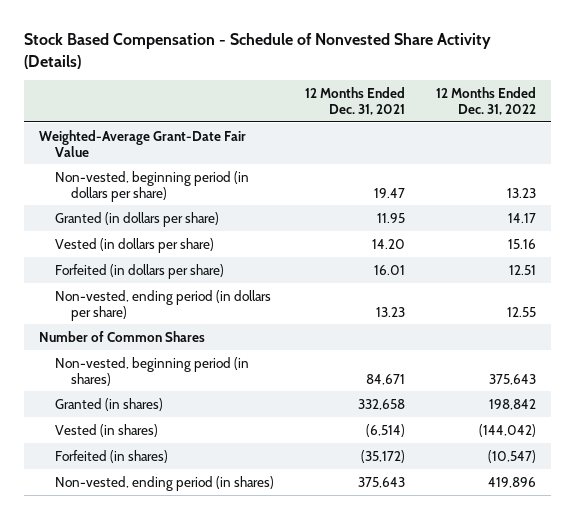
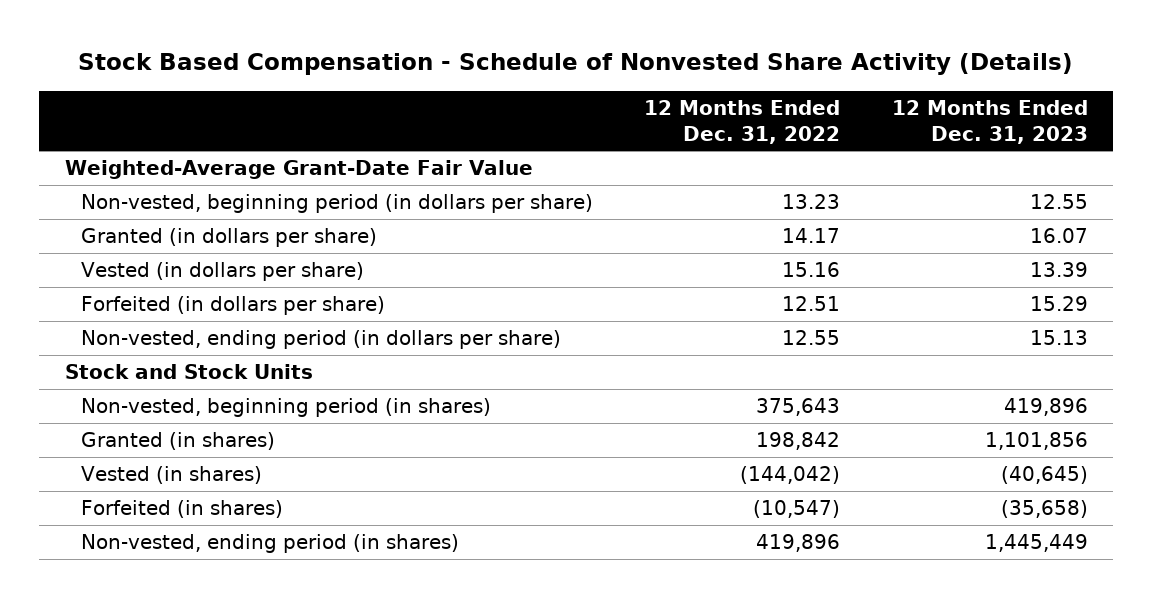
- | 12 Months Ended Dec. 31, 2021 | 12 Months Ended Dec. 31, 2022
+ | 12 Months Ended Dec. 31, 2022 | 12 Months Ended Dec. 31, 2023
- Number of Common Shares
+ Stock and Stock Units

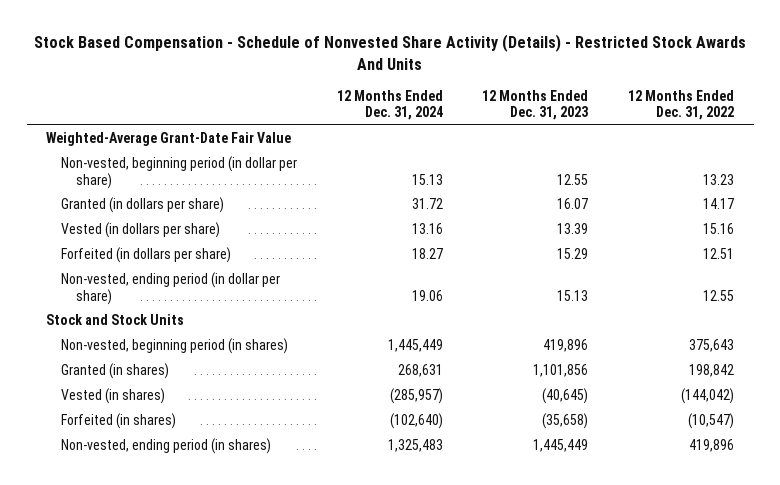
- Stock Based Compensation - Schedule of Nonvested Share Activity (Details)
+ Stock Based Compensation - Schedule of Nonvested Share Activity (Details) - Restricted Stock Awards And Units
- | 12 Months Ended Dec. 31, 2022 | 12 Months Ended Dec. 31, 2023
+ | 12 Months Ended Dec. 31, 2024 | 12 Months Ended Dec. 31, 2023 | 12 Months Ended Dec. 31, 2022
- Non-vested, beginning period (in dollars per share) | 13.23 | 12.55
+ Non-vested, beginning period (in dollar per share) | 15.13 | 12.55 | 13.23
- Non-vested, ending period (in dollars per share) | 12.55 | 15.13
+ Non-vested, ending period (in dollar per share) | 19.06 | 15.13 | 12.55

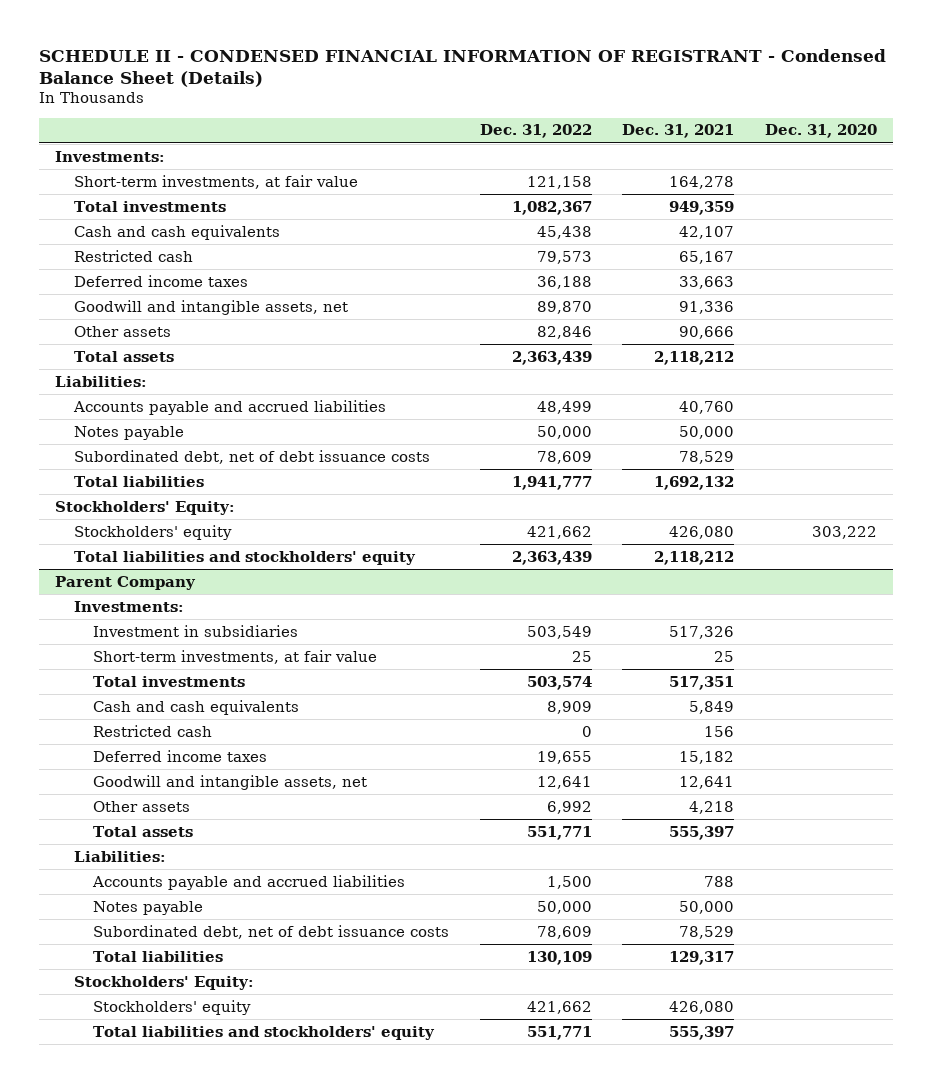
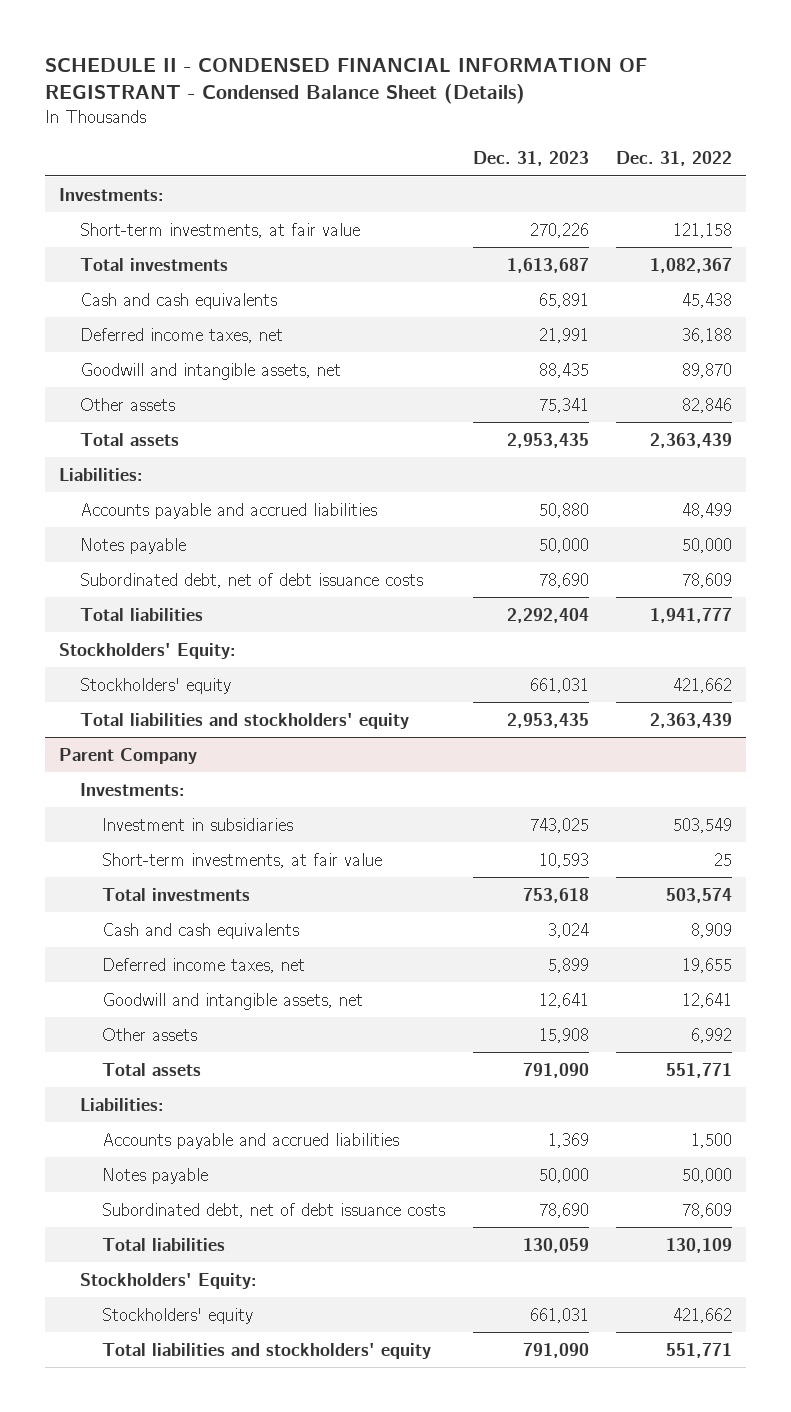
- | Dec. 31, 2022 | Dec. 31, 2021 | Dec. 31, 2020
+ | Dec. 31, 2023 | Dec. 31, 2022
- Restricted cash | 79,573 | 65,167 |
- Deferred income taxes | 36,188 | 33,663 |
+ Deferred income taxes, net | 21,991 | 36,188
@ Parent Company
- Restricted cash | 0 | 156 |
- Deferred income taxes | 19,655 | 15,182 |
+ Deferred income taxes, net | 5,899 | 19,655

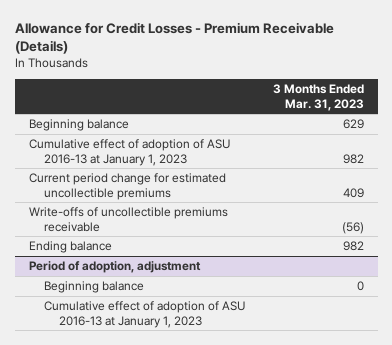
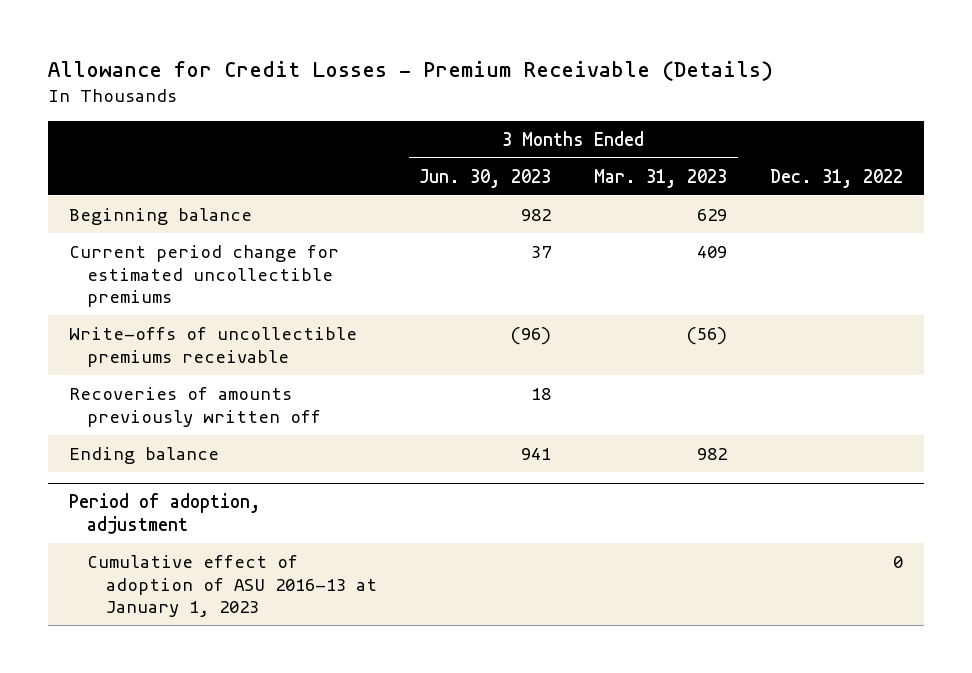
- | 3 Months Ended Mar. 31, 2023
+ | 3 Months Ended Jun. 30, 2023 | 3 Months Ended Mar. 31, 2023 | Dec. 31, 2022
- Cumulative effect of adoption of ASU 2016-13 at January 1, 2023 | 982
+ Recoveries of amounts previously written off | 18 | |
@ Period of adoption, adjustment
- Beginning balance | 0

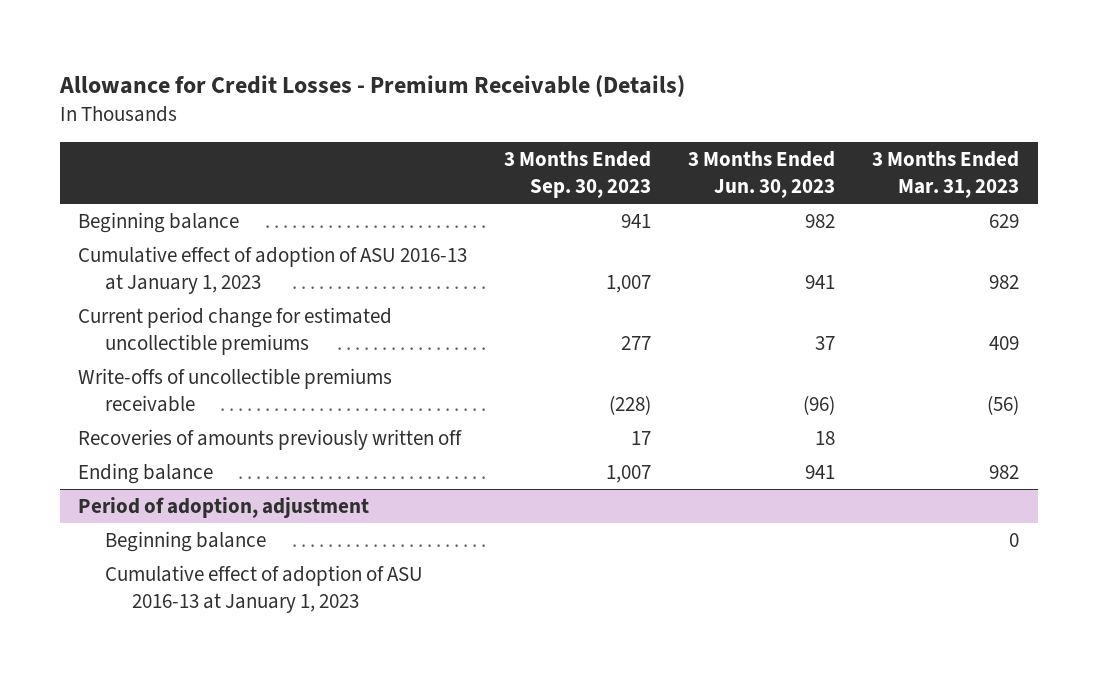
- | 3 Months Ended Jun. 30, 2023 | 3 Months Ended Mar. 31, 2023 | Dec. 31, 2022
+ | 3 Months Ended Sep. 30, 2023 | 3 Months Ended Jun. 30, 2023 | 3 Months Ended Mar. 31, 2023
+ Cumulative effect of adoption of ASU 2016-13 at January 1, 2023 | 1,007 | 941 | 982
@ Period of adoption, adjustment
+ Beginning balance | | | 0

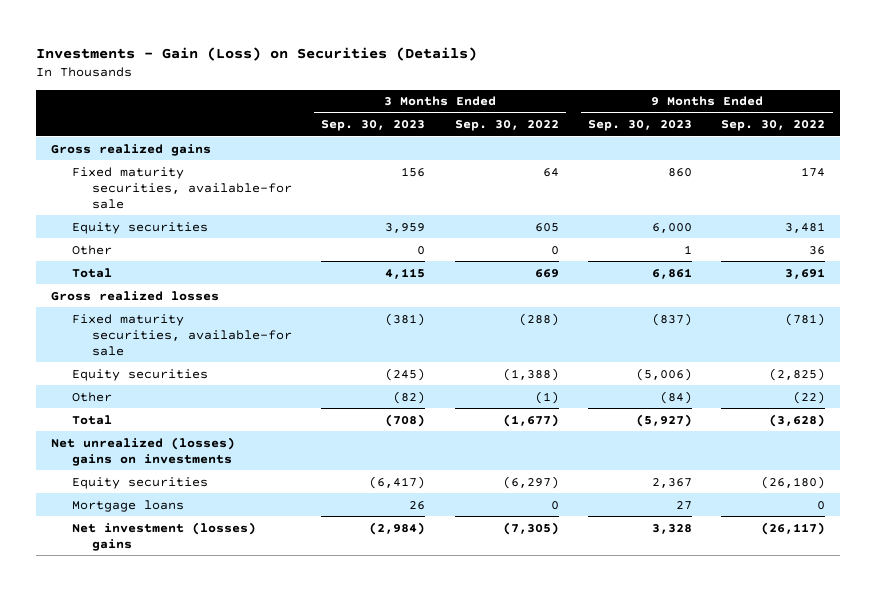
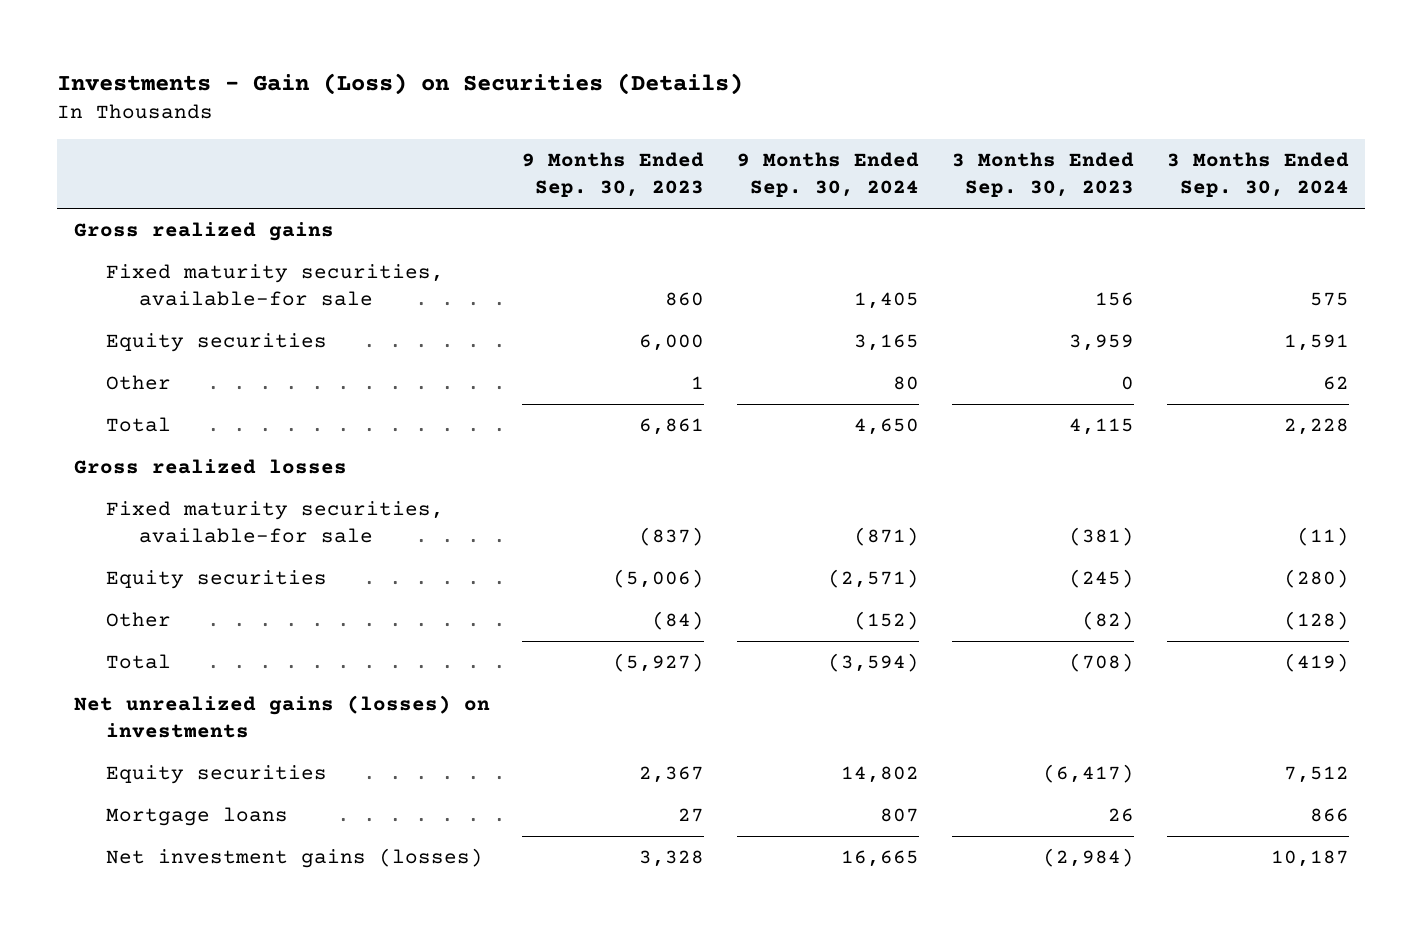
- | 3 Months Ended Sep. 30, 2023 | 3 Months Ended Sep. 30, 2022 | 9 Months Ended Sep. 30, 2023 | 9 Months Ended Sep. 30, 2022
+ | 9 Months Ended Sep. 30, 2023 | 9 Months Ended Sep. 30, 2024 | 3 Months Ended Sep. 30, 2023 | 3 Months Ended Sep. 30, 2024
- Net unrealized (losses) gains on investments
+ Net unrealized gains (losses) on investments
- Net investment (losses) gains | (2,984) | (7,305) | 3,328 | (26,117)
+ Net investment gains (losses) | 3,328 | 16,665 | (2,984) | 10,187

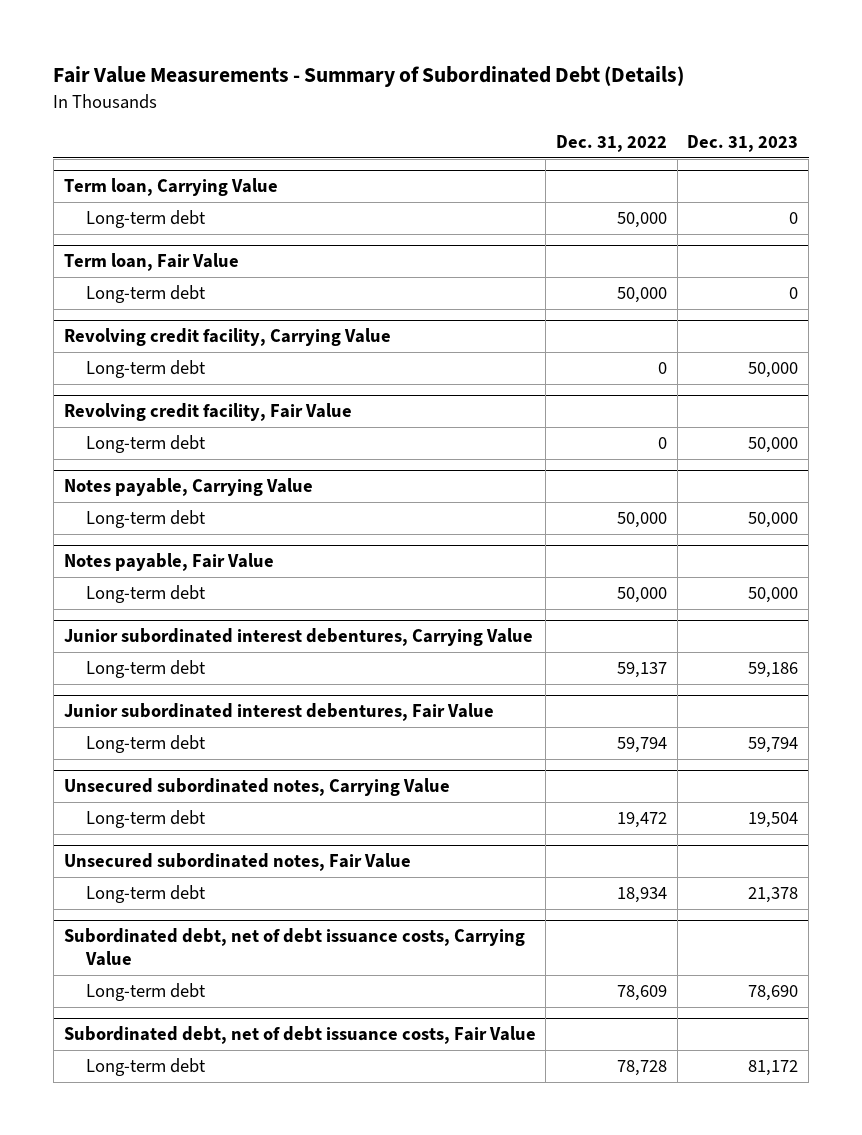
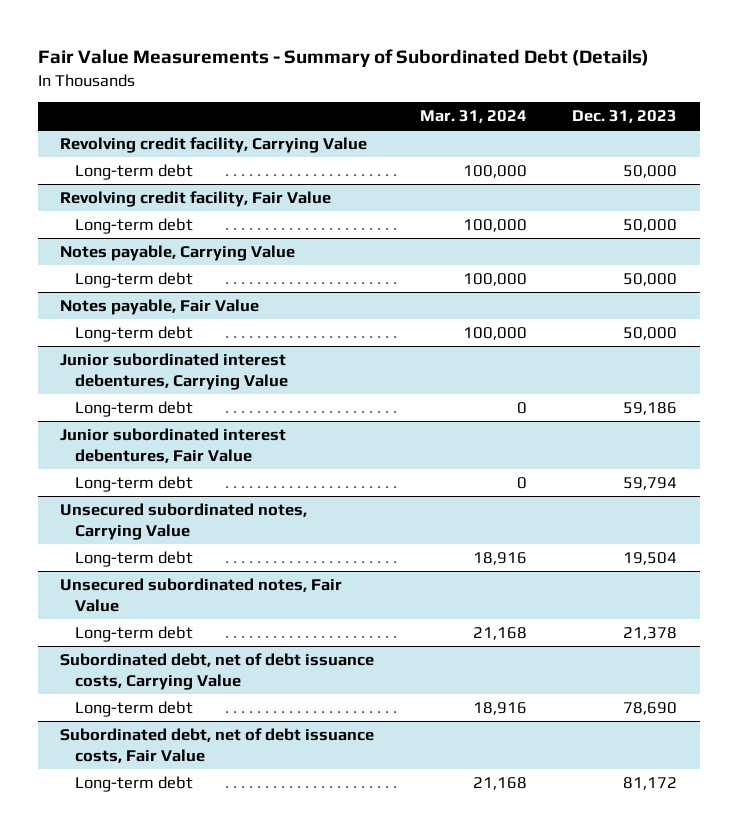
- | Dec. 31, 2022 | Dec. 31, 2023
+ | Mar. 31, 2024 | Dec. 31, 2023
- Term loan, Carrying Value
- Long-term debt | 50,000 | 0
- Term loan, Fair Value
- Long-term debt | 50,000 | 0

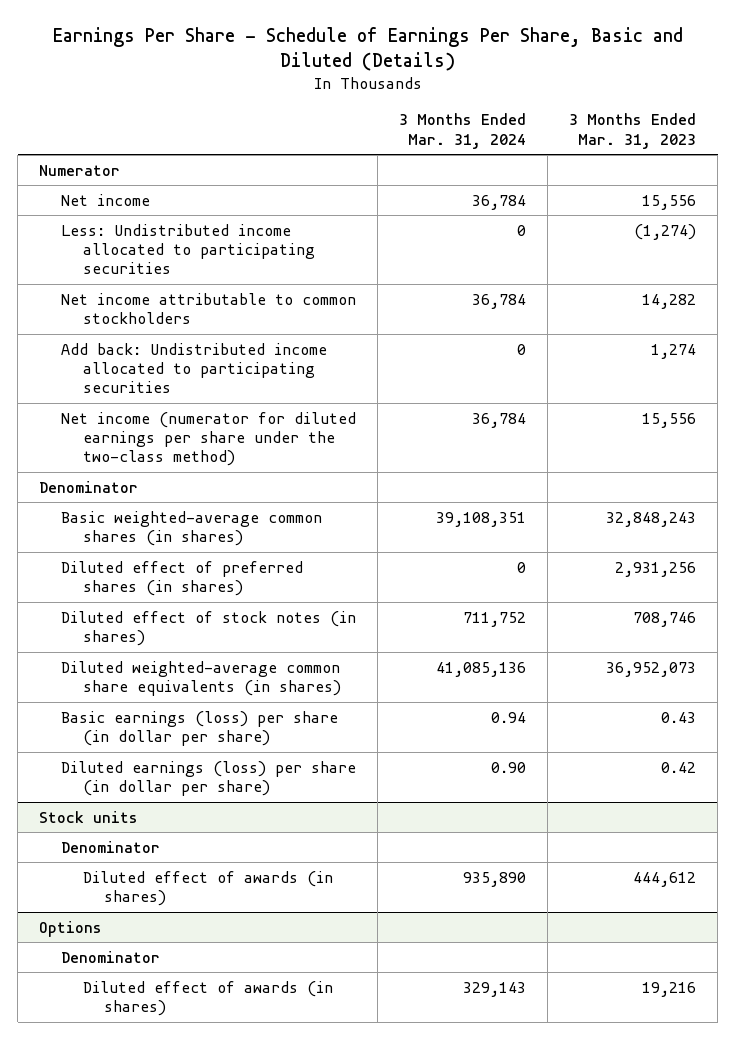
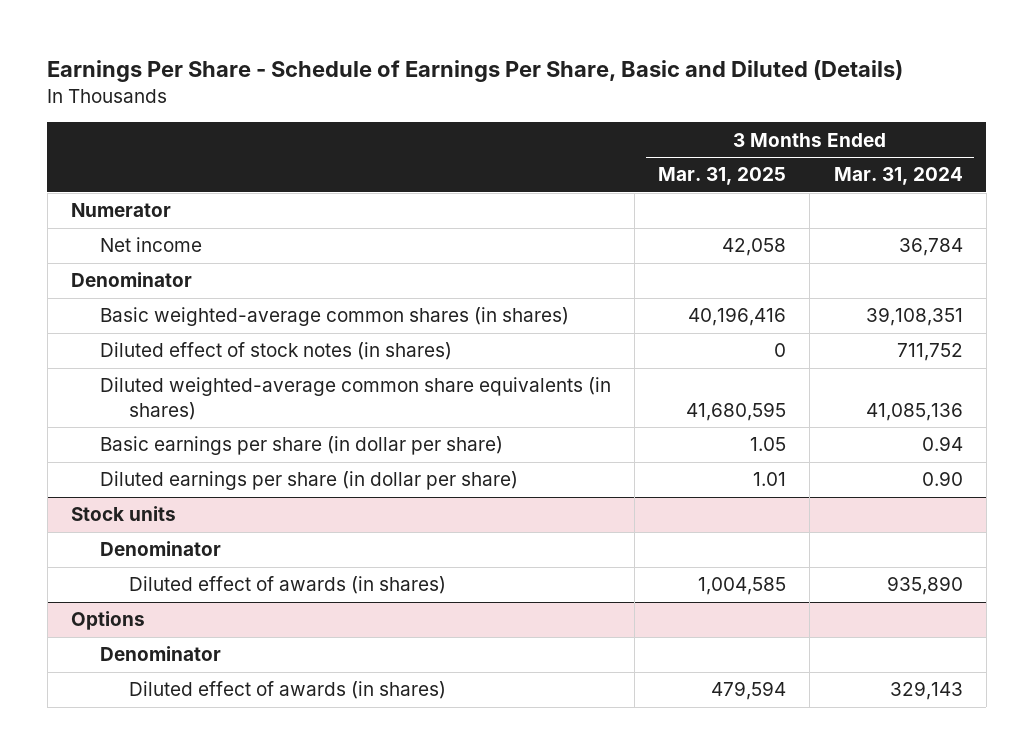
- | 3 Months Ended Mar. 31, 2024 | 3 Months Ended Mar. 31, 2023
+ | 3 Months Ended Mar. 31, 2025 | 3 Months Ended Mar. 31, 2024
- Less: Undistributed income allocated to participating securities | 0 | (1,274)
- Net income attributable to common stockholders | 36,784 | 14,282
- Add back: Undistributed income allocated to participating securities | 0 | 1,274
- Net income (numerator for diluted earnings per share under the two-class method) | 36,784 | 15,556
- Diluted effect of preferred shares (in shares) | 0 | 2,931,256
- Basic earnings (loss) per share (in dollar per share) | 0.94 | 0.43
- Diluted earnings (loss) per share (in dollar per share) | 0.90 | 0.42
+ Basic earnings per share (in dollar per share) | 1.05 | 0.94
+ Diluted earnings per share (in dollar per share) | 1.01 | 0.90

